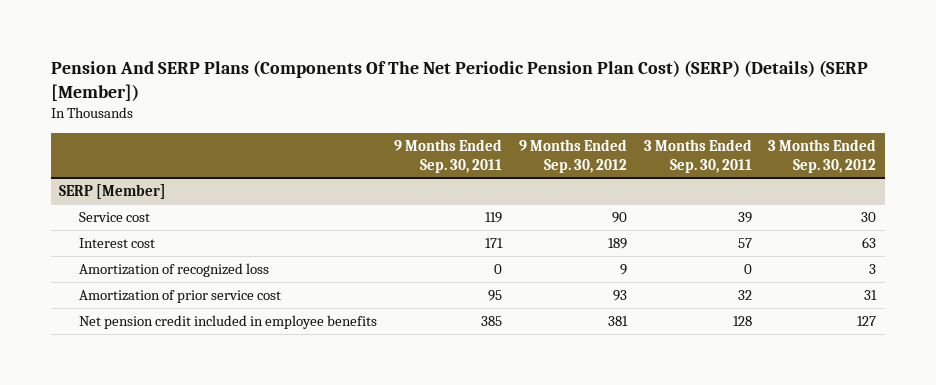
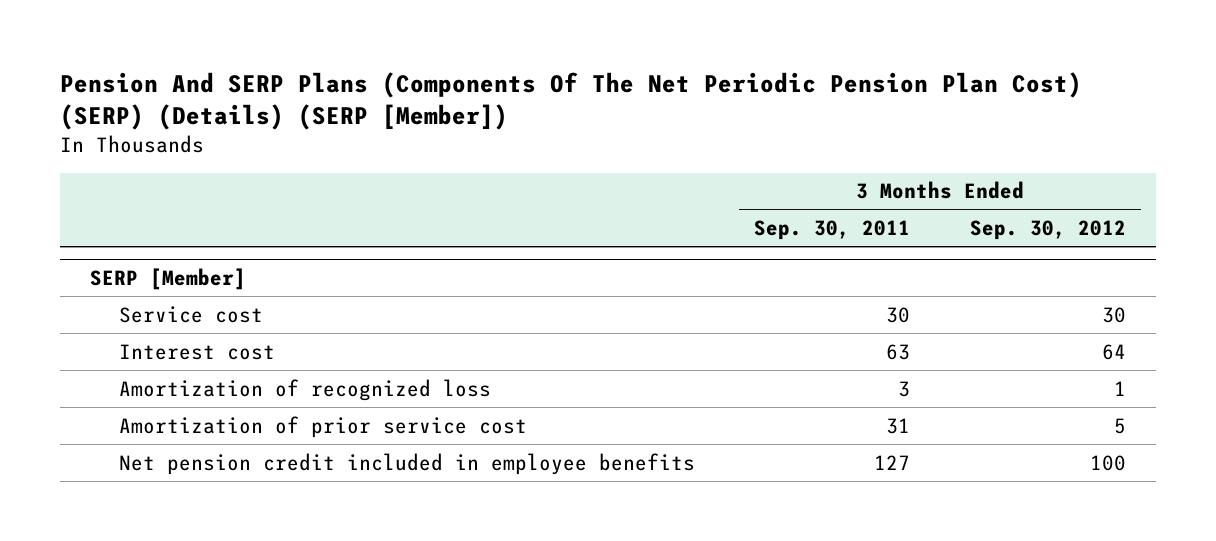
- | 9 Months Ended Sep. 30, 2011 | 9 Months Ended Sep. 30, 2012 | 3 Months Ended Sep. 30, 2011 | 3 Months Ended Sep. 30, 2012
+ | 3 Months Ended Sep. 30, 2011 | 3 Months Ended Sep. 30, 2012
@ SERP [Member]
- Service cost | 119 | 90 | 39 | 30
- Interest cost | 171 | 189 | 57 | 63
- Amortization of recognized loss | 0 | 9 | 0 | 3
- Amortization of prior service cost | 95 | 93 | 32 | 31
- Net pension credit included in employee benefits | 385 | 381 | 128 | 127
+ Service cost | 30 | 30
+ Interest cost | 63 | 64
+ Amortization of recognized loss | 3 | 1
+ Amortization of prior service cost | 31 | 5
+ Net pension credit included in employee benefits | 127 | 100

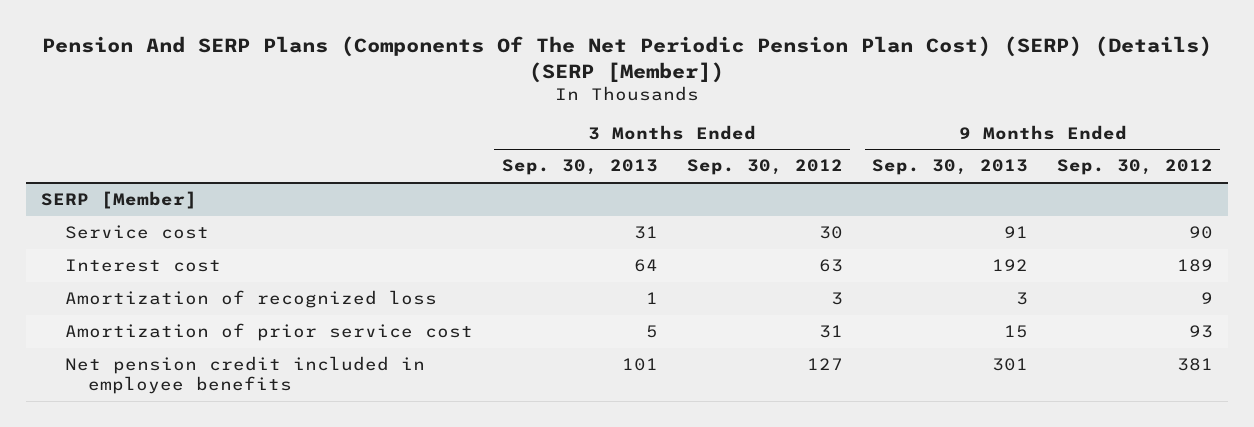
- | 3 Months Ended Sep. 30, 2011 | 3 Months Ended Sep. 30, 2012
+ | 3 Months Ended Sep. 30, 2013 | 3 Months Ended Sep. 30, 2012 | 9 Months Ended Sep. 30, 2013 | 9 Months Ended Sep. 30, 2012
@ SERP [Member]
- Interest cost | 63 | 64
- Amortization of recognized loss | 3 | 1
- Amortization of prior service cost | 31 | 5
- Net pension credit included in employee benefits | 127 | 100
+ Interest cost | 64 | 63 | 192 | 189
+ Amortization of recognized loss | 1 | 3 | 3 | 9
+ Amortization of prior service cost | 5 | 31 | 15 | 93
+ Net pension credit included in employee benefits | 101 | 127 | 301 | 381

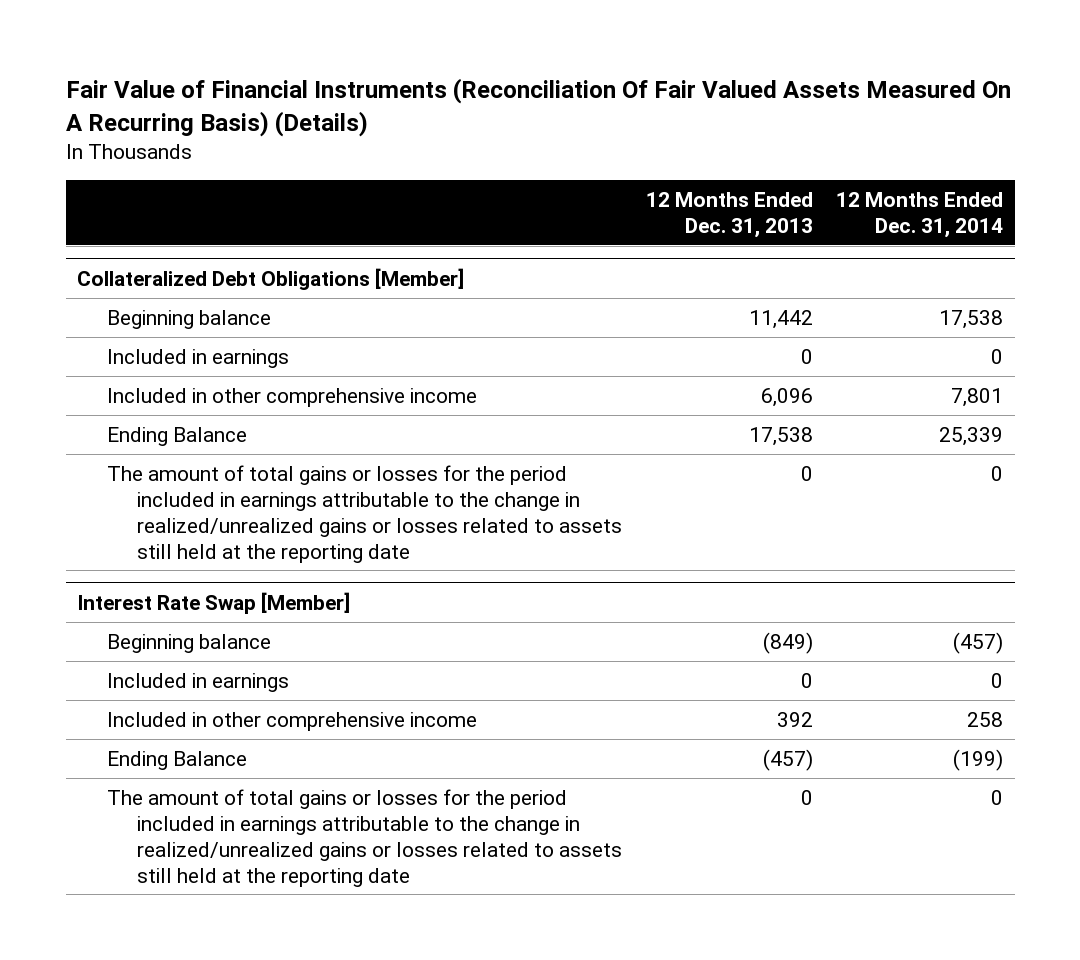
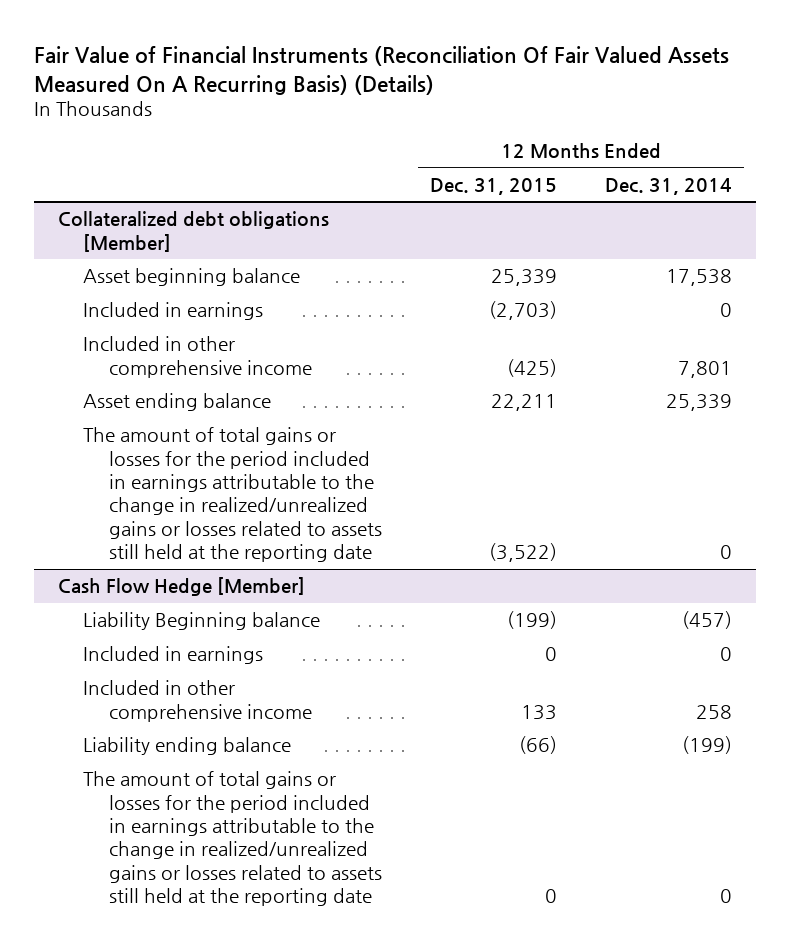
- | 12 Months Ended Dec. 31, 2013 | 12 Months Ended Dec. 31, 2014
+ | 12 Months Ended Dec. 31, 2015 | 12 Months Ended Dec. 31, 2014
- Collateralized Debt Obligations [Member]
- Beginning balance | 11,442 | 17,538
+ Collateralized debt obligations [Member]
+ Asset beginning balance | 25,339 | 17,538
- Ending Balance | 17,538 | 25,339
+ Asset ending balance | 22,211 | 25,339
- Interest Rate Swap [Member]
- Beginning balance | (849) | (457)
+ Cash Flow Hedge [Member]
+ Liability Beginning balance | (199) | (457)
- Ending Balance | (457) | (199)
+ Liability ending balance | (66) | (199)

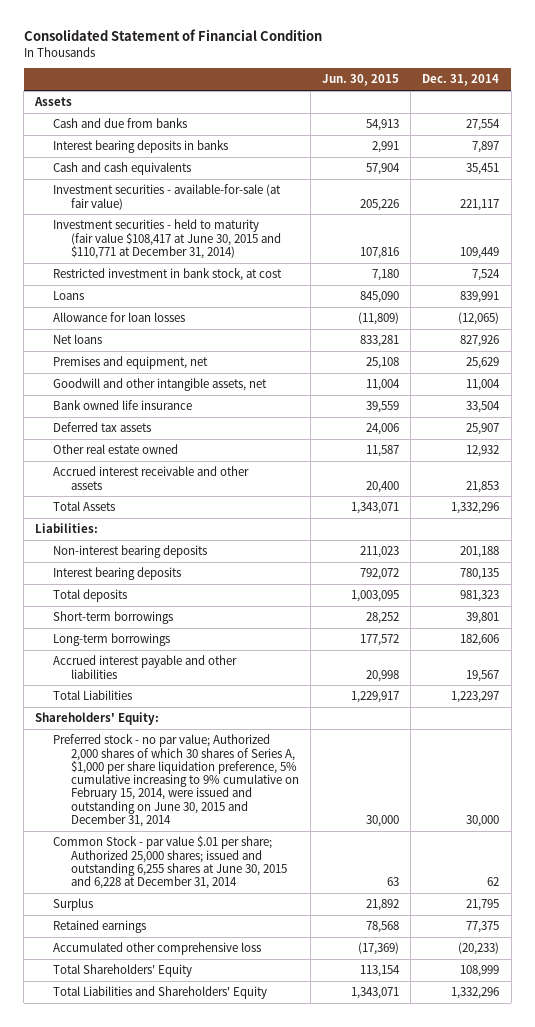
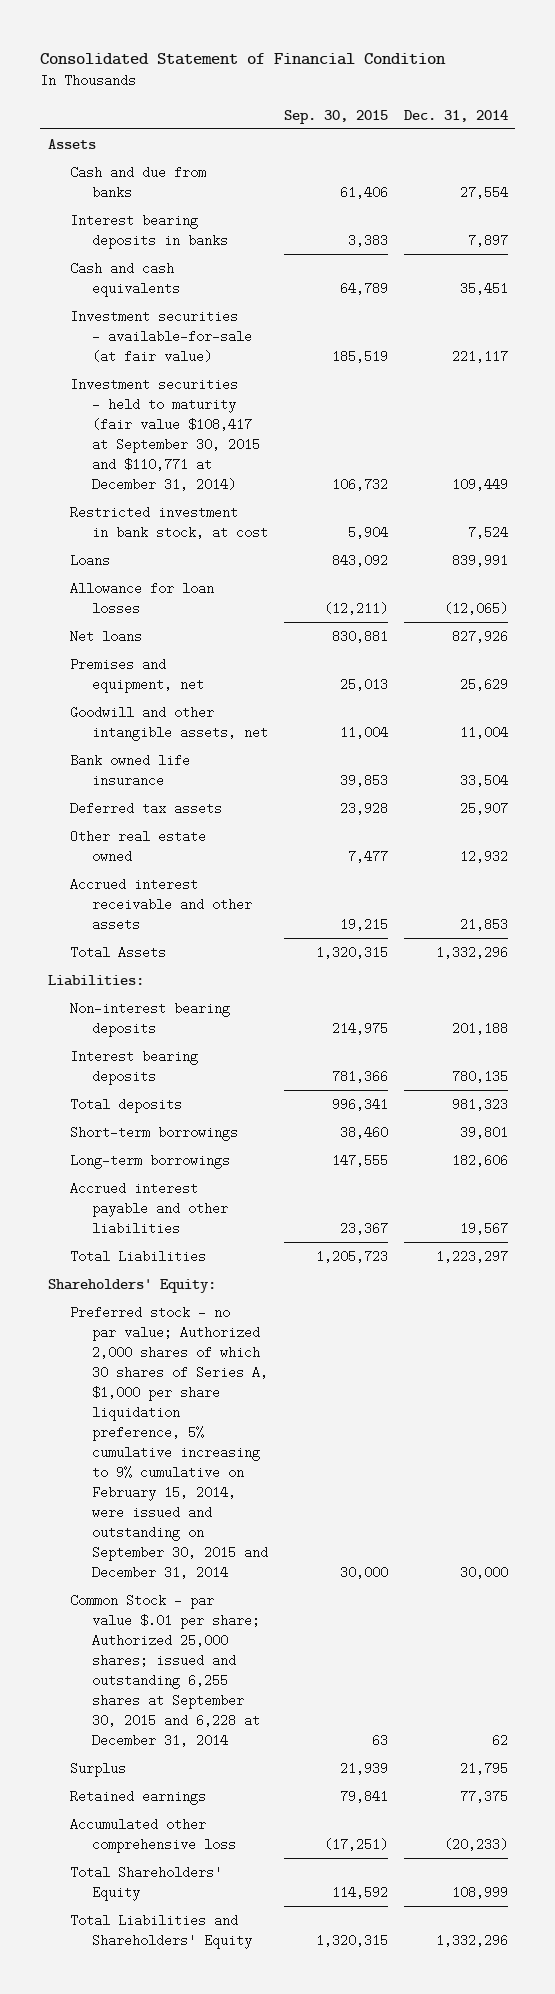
- | Jun. 30, 2015 | Dec. 31, 2014
+ | Sep. 30, 2015 | Dec. 31, 2014
- Investment securities - held to maturity (fair value $108,417 at June 30, 2015 and $110,771 at December 31, 2014) | 107,816 | 109,449
+ Investment securities - held to maturity (fair value $108,417 at September 30, 2015 and $110,771 at December 31, 2014) | 106,732 | 109,449
- Preferred stock - no par value; Authorized 2,000 shares of which 30 shares of Series A, $1,000 per share liquidation preference, 5% cumulative increasing to 9% cumulative on February 15, 2014, were issued and outstanding on June 30, 2015 and December 31, 2014 | 30,000 | 30,000
- Common Stock - par value $.01 per share; Authorized 25,000 shares; issued and outstanding 6,255 shares at June 30, 2015 and 6,228 at December 31, 2014 | 63 | 62
+ Preferred stock - no par value; Authorized 2,000 shares of which 30 shares of Series A, $1,000 per share liquidation preference, 5% cumulative increasing to 9% cumulative on February 15, 2014, were issued and outstanding on September 30, 2015 and December 31, 2014 | 30,000 | 30,000
+ Common Stock - par value $.01 per share; Authorized 25,000 shares; issued and outstanding 6,255 shares at September 30, 2015 and 6,228 at December 31, 2014 | 63 | 62

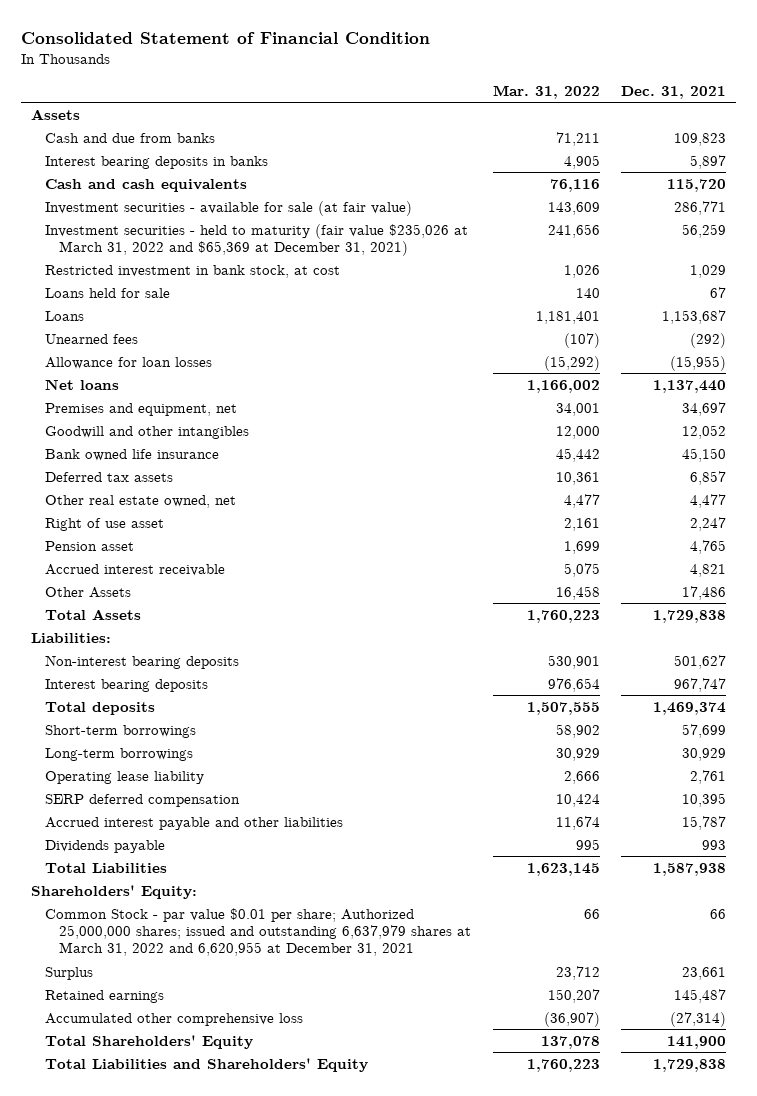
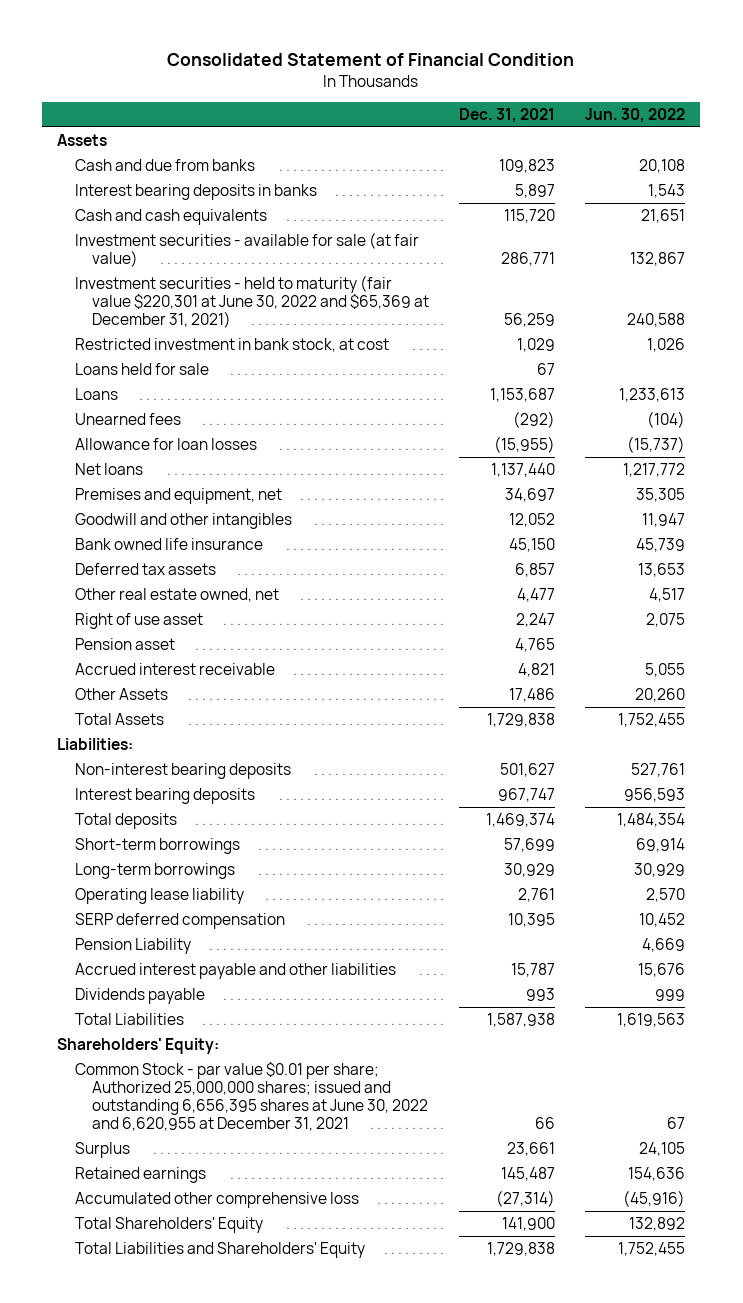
- | Mar. 31, 2022 | Dec. 31, 2021
+ | Dec. 31, 2021 | Jun. 30, 2022
- Investment securities - held to maturity (fair value $235,026 at March 31, 2022 and $65,369 at December 31, 2021) | 241,656 | 56,259
+ Investment securities - held to maturity (fair value $220,301 at June 30, 2022 and $65,369 at December 31, 2021) | 56,259 | 240,588
+ Pension Liability | | 4,669
- Common Stock - par value $0.01 per share; Authorized 25,000,000 shares; issued and outstanding 6,637,979 shares at March 31, 2022 and 6,620,955 at December 31, 2021 | 66 | 66
+ Common Stock - par value $0.01 per share; Authorized 25,000,000 shares; issued and outstanding 6,656,395 shares at June 30, 2022 and 6,620,955 at December 31, 2021 | 66 | 67

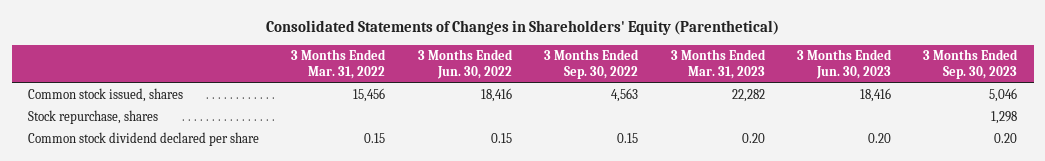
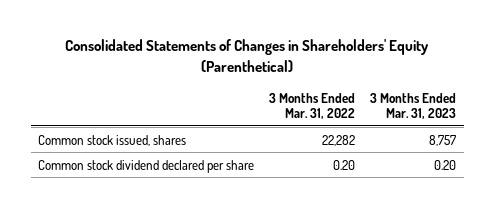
- | 3 Months Ended Mar. 31, 2022 | 3 Months Ended Jun. 30, 2022 | 3 Months Ended Sep. 30, 2022 | 3 Months Ended Mar. 31, 2023 | 3 Months Ended Jun. 30, 2023 | 3 Months Ended Sep. 30, 2023
+ | 3 Months Ended Mar. 31, 2022 | 3 Months Ended Mar. 31, 2023
- Common stock issued, shares | 15,456 | 18,416 | 4,563 | 22,282 | 18,416 | 5,046
- Stock repurchase, shares | | | | | | 1,298
- Common stock dividend declared per share | 0.15 | 0.15 | 0.15 | 0.20 | 0.20 | 0.20
+ Common stock issued, shares | 22,282 | 8,757
+ Common stock dividend declared per share | 0.20 | 0.20

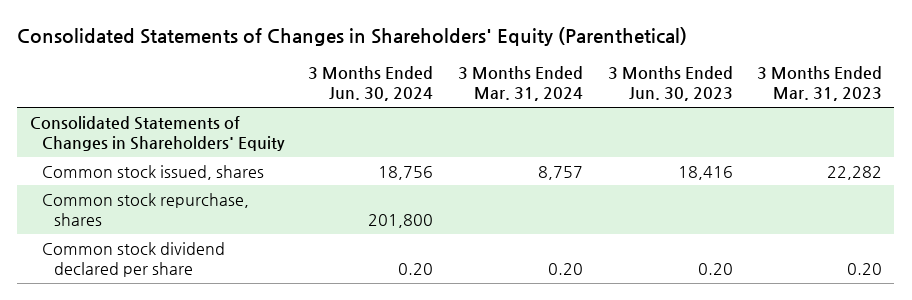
- | 3 Months Ended Mar. 31, 2022 | 3 Months Ended Mar. 31, 2023
+ | 3 Months Ended Jun. 30, 2024 | 3 Months Ended Mar. 31, 2024 | 3 Months Ended Jun. 30, 2023 | 3 Months Ended Mar. 31, 2023
- Common stock issued, shares | 22,282 | 8,757
+ Consolidated Statements of Changes in Shareholders' Equity
+ Common stock issued, shares | 18,756 | 8,757 | 18,416 | 22,282
+ Common stock repurchase, shares | 201,800 | | |

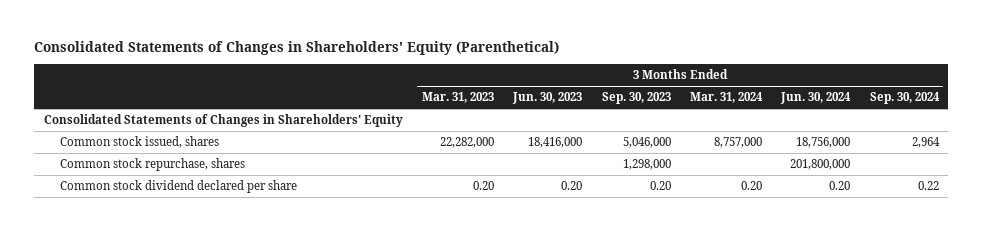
- | 3 Months Ended Jun. 30, 2024 | 3 Months Ended Mar. 31, 2024 | 3 Months Ended Jun. 30, 2023 | 3 Months Ended Mar. 31, 2023
+ | 3 Months Ended Mar. 31, 2023 | 3 Months Ended Jun. 30, 2023 | 3 Months Ended Sep. 30, 2023 | 3 Months Ended Mar. 31, 2024 | 3 Months Ended Jun. 30, 2024 | 3 Months Ended Sep. 30, 2024
- Common stock issued, shares | 18,756 | 8,757 | 18,416 | 22,282
- Common stock repurchase, shares | 201,800 | | |
+ Common stock issued, shares | 22,282,000 | 18,416,000 | 5,046,000 | 8,757,000 | 18,756,000 | 2,964
+ Common stock repurchase, shares | | | 1,298,000 | | 201,800,000 |

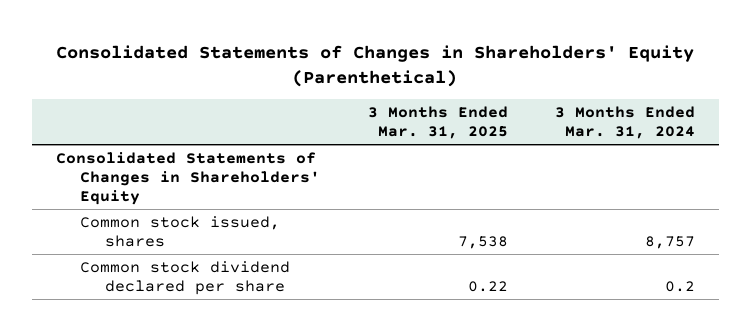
- | 3 Months Ended Mar. 31, 2023 | 3 Months Ended Jun. 30, 2023 | 3 Months Ended Sep. 30, 2023 | 3 Months Ended Mar. 31, 2024 | 3 Months Ended Jun. 30, 2024 | 3 Months Ended Sep. 30, 2024
+ | 3 Months Ended Mar. 31, 2025 | 3 Months Ended Mar. 31, 2024
- Common stock issued, shares | 22,282,000 | 18,416,000 | 5,046,000 | 8,757,000 | 18,756,000 | 2,964
- Common stock repurchase, shares | | | 1,298,000 | | 201,800,000 |
- Common stock dividend declared per share | 0.20 | 0.20 | 0.20 | 0.20 | 0.20 | 0.22
+ Common stock issued, shares | 7,538 | 8,757
+ Common stock dividend declared per share | 0.22 | 0.2

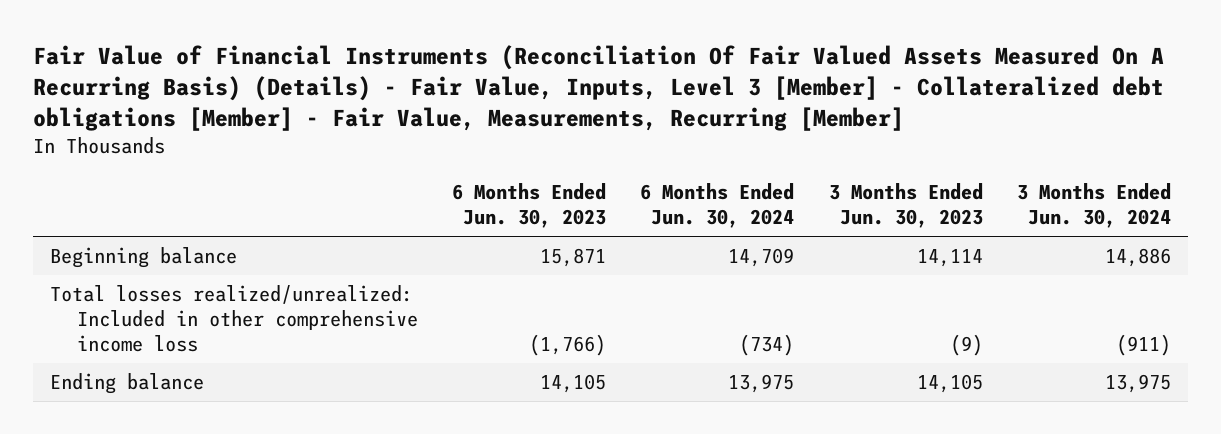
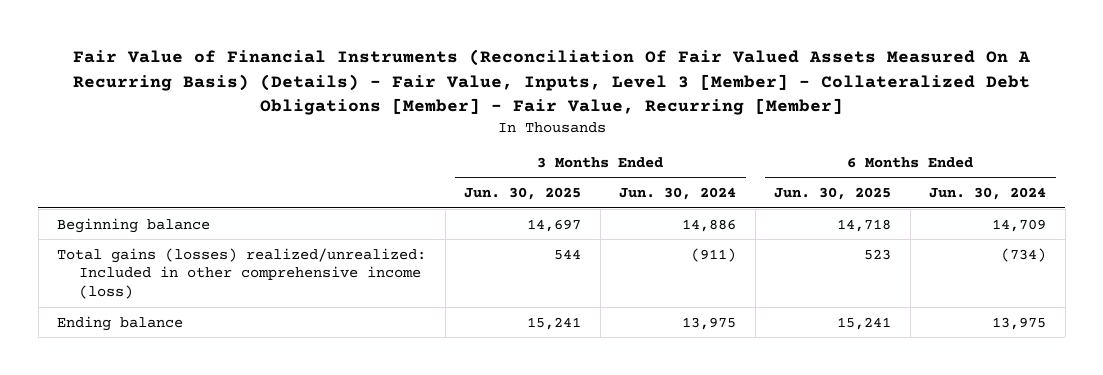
- Fair Value of Financial Instruments (Reconciliation Of Fair Valued Assets Measured On A Recurring Basis) (Details) - Fair Value, Inputs, Level 3 [Member] - Collateralized debt obligations [Member] - Fair Value, Measurements, Recurring [Member]
+ Fair Value of Financial Instruments (Reconciliation Of Fair Valued Assets Measured On A Recurring Basis) (Details) - Fair Value, Inputs, Level 3 [Member] - Collateralized Debt Obligations [Member] - Fair Value, Recurring [Member]
- | 6 Months Ended Jun. 30, 2023 | 6 Months Ended Jun. 30, 2024 | 3 Months Ended Jun. 30, 2023 | 3 Months Ended Jun. 30, 2024
+ | 3 Months Ended Jun. 30, 2025 | 3 Months Ended Jun. 30, 2024 | 6 Months Ended Jun. 30, 2025 | 6 Months Ended Jun. 30, 2024
- Total losses realized/unrealized: Included in other comprehensive income loss | (1,766) | (734) | (9) | (911)
+ Total gains (losses) realized/unrealized: Included in other comprehensive income (loss) | 544 | (911) | 523 | (734)

